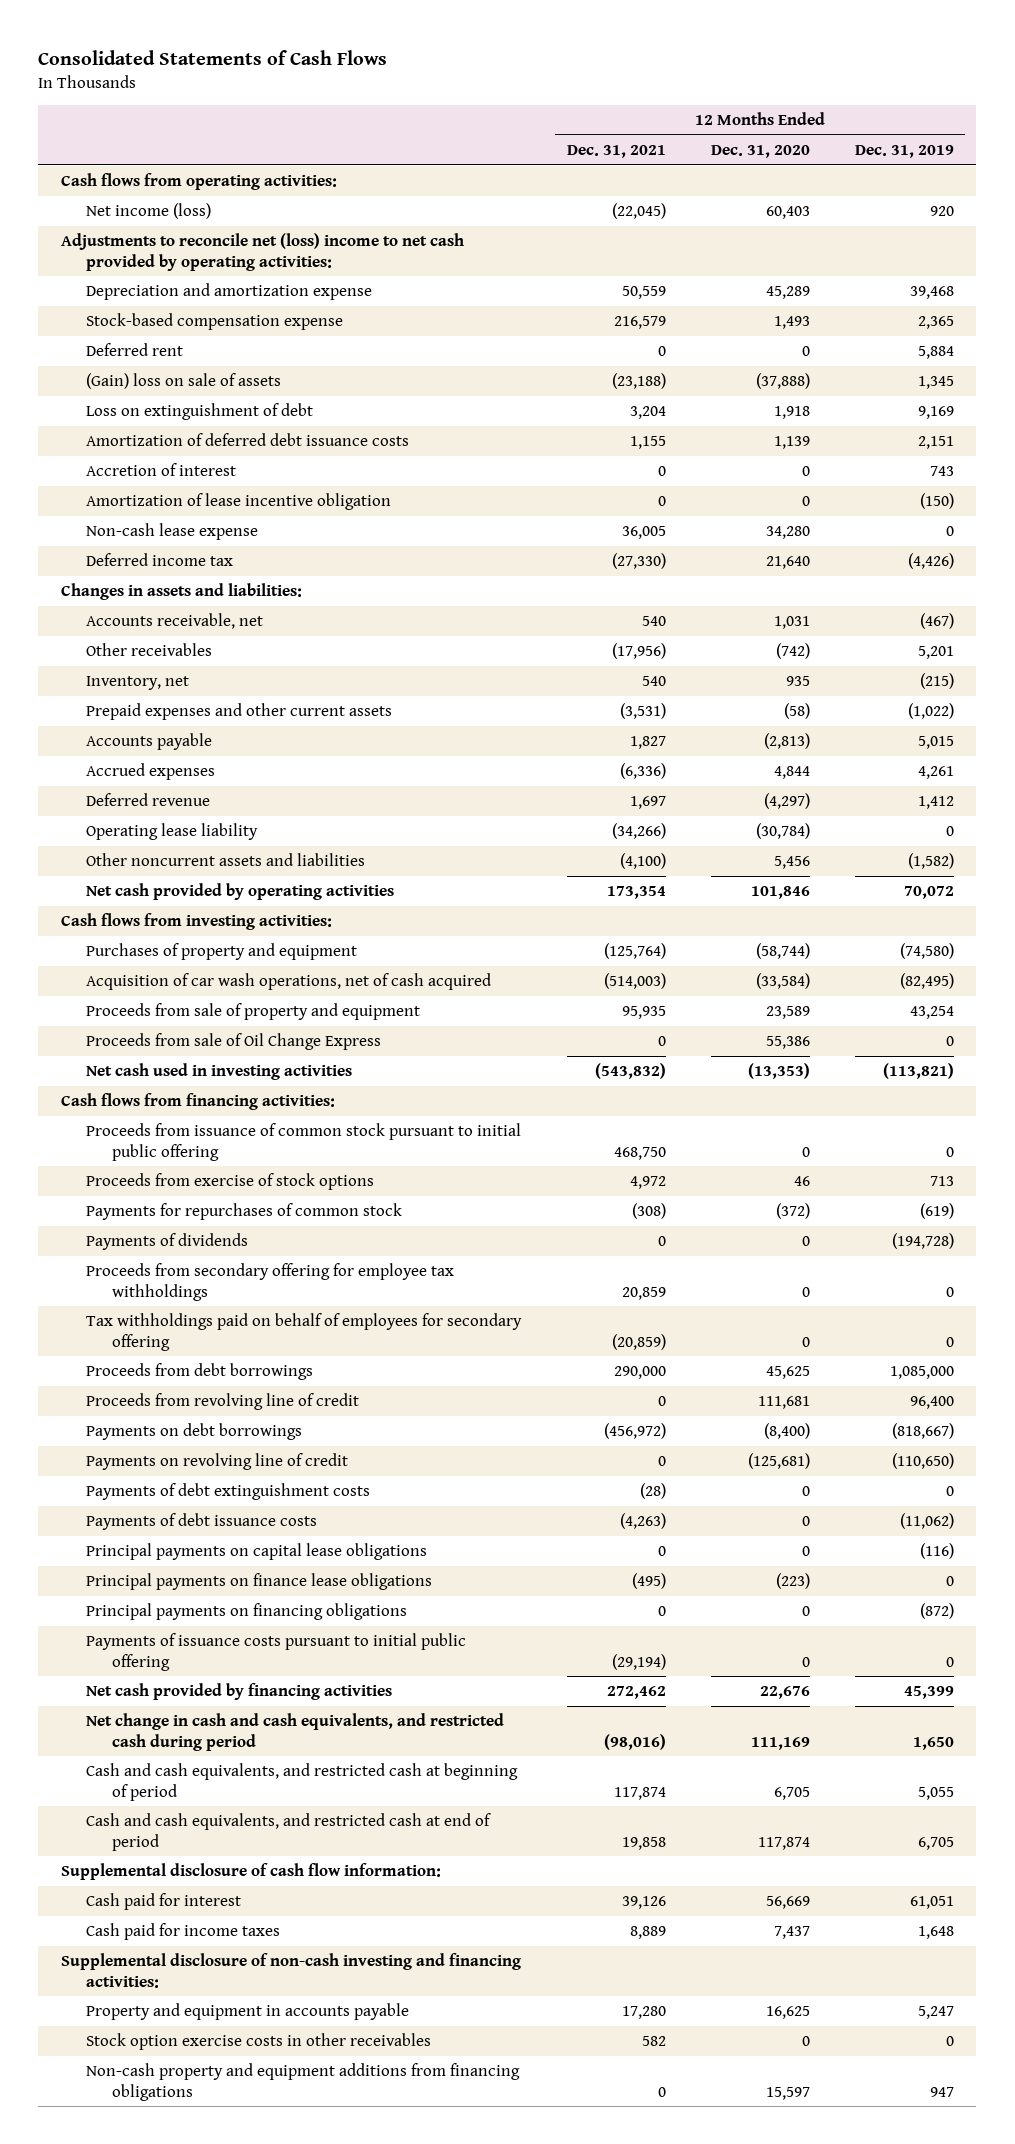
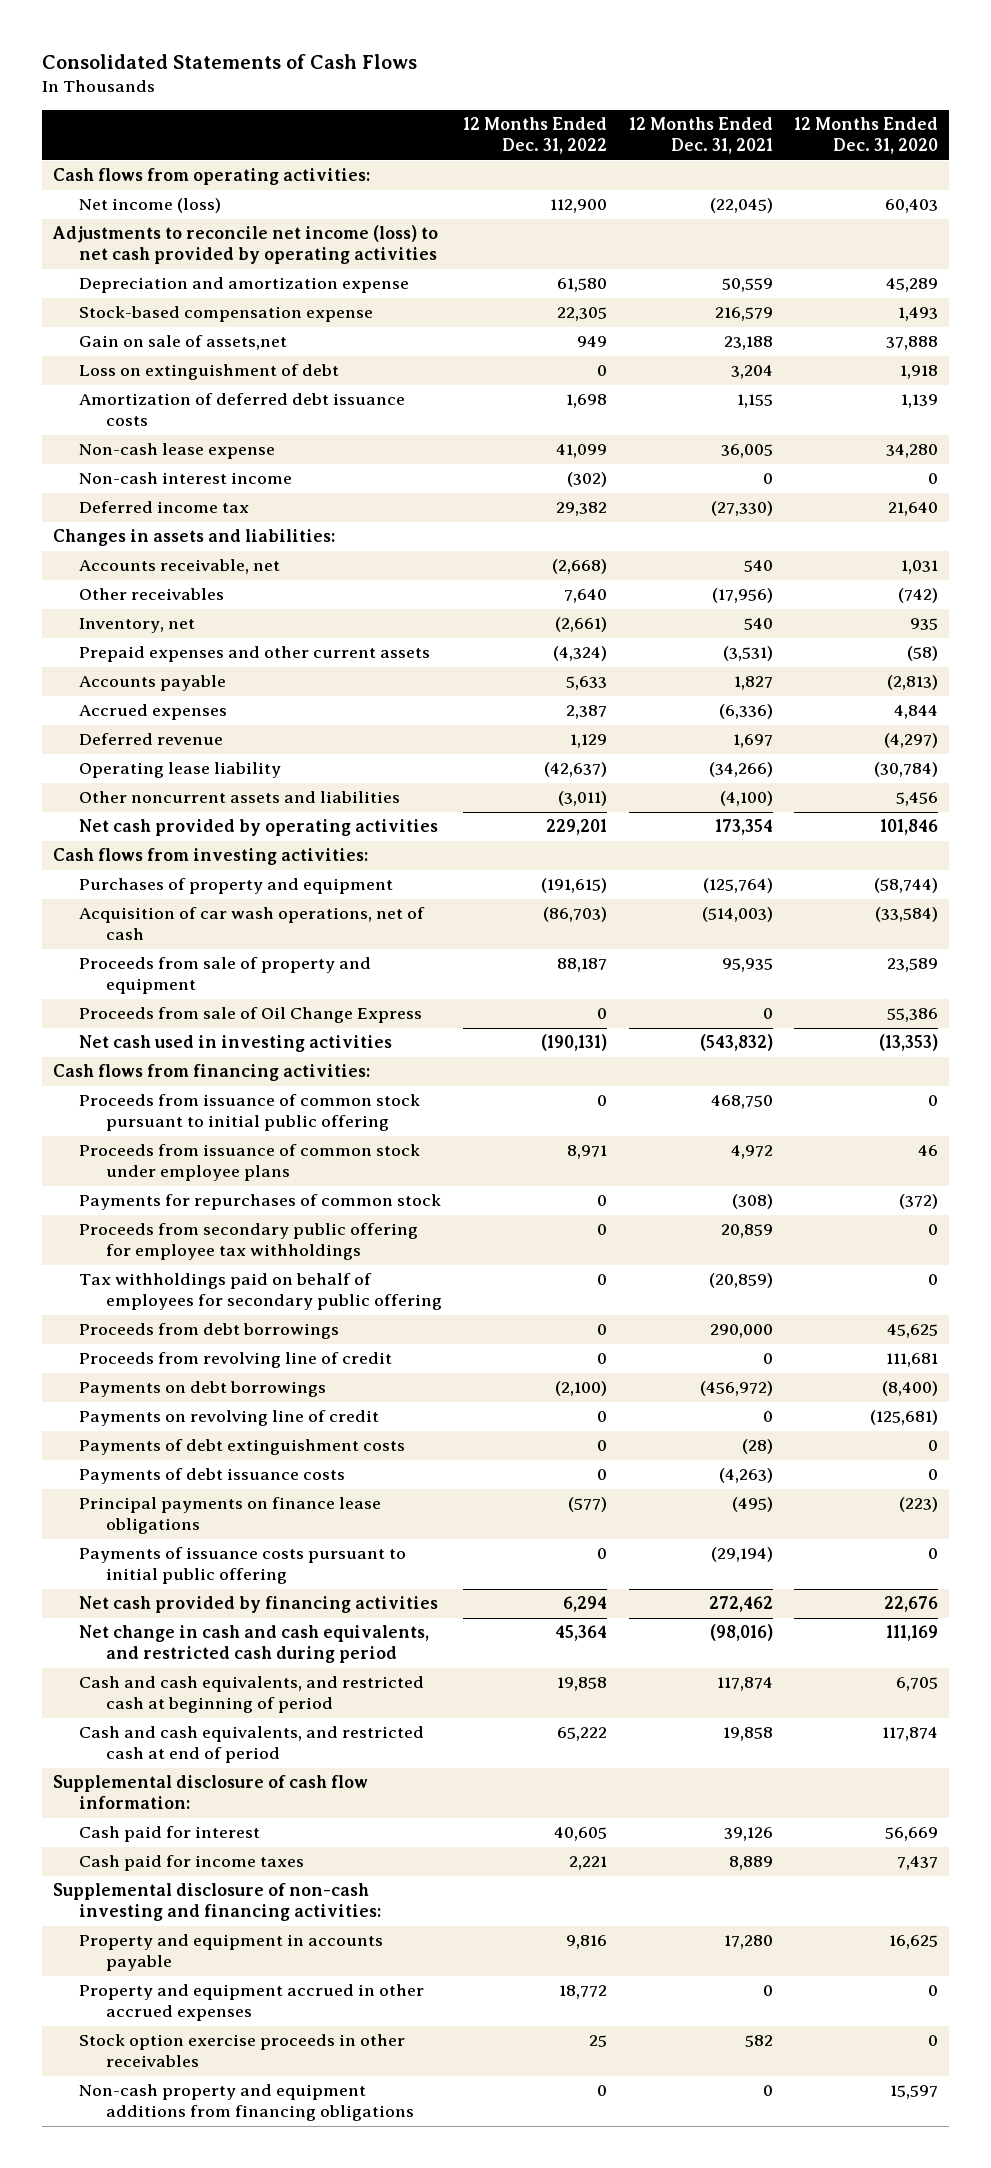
- | 12 Months Ended Dec. 31, 2021 | 12 Months Ended Dec. 31, 2020 | 12 Months Ended Dec. 31, 2019
+ | 12 Months Ended Dec. 31, 2022 | 12 Months Ended Dec. 31, 2021 | 12 Months Ended Dec. 31, 2020
- Adjustments to reconcile net (loss) income to net cash provided by operating activities:
+ Adjustments to reconcile net income (loss) to net cash provided by operating activities
- Deferred rent | 0 | 0 | 5,884
- (Gain) loss on sale of assets | (23,188) | (37,888) | 1,345
+ Gain on sale of assets,net | 949 | 23,188 | 37,888
- Accretion of interest | 0 | 0 | 743
- Amortization of lease incentive obligation | 0 | 0 | (150)
+ Non-cash interest income | (302) | 0 | 0
- Acquisition of car wash operations, net of cash acquired | (514,003) | (33,584) | (82,495)
+ Acquisition of car wash operations, net of cash | (86,703) | (514,003) | (33,584)
- Proceeds from exercise of stock options | 4,972 | 46 | 713
+ Proceeds from issuance of common stock under employee plans | 8,971 | 4,972 | 46
- Payments of dividends | 0 | 0 | (194,728)
- Proceeds from secondary offering for employee tax withholdings | 20,859 | 0 | 0
- Tax withholdings paid on behalf of employees for secondary offering | (20,859) | 0 | 0
+ Proceeds from secondary public offering for employee tax withholdings | 0 | 20,859 | 0
+ Tax withholdings paid on behalf of employees for secondary public offering | 0 | (20,859) | 0
- Principal payments on capital lease obligations | 0 | 0 | (116)
- Principal payments on financing obligations | 0 | 0 | (872)
- Stock option exercise costs in other receivables | 582 | 0 | 0
+ Property and equipment accrued in other accrued expenses | 18,772 | 0 | 0
+ Stock option exercise proceeds in other receivables | 25 | 582 | 0

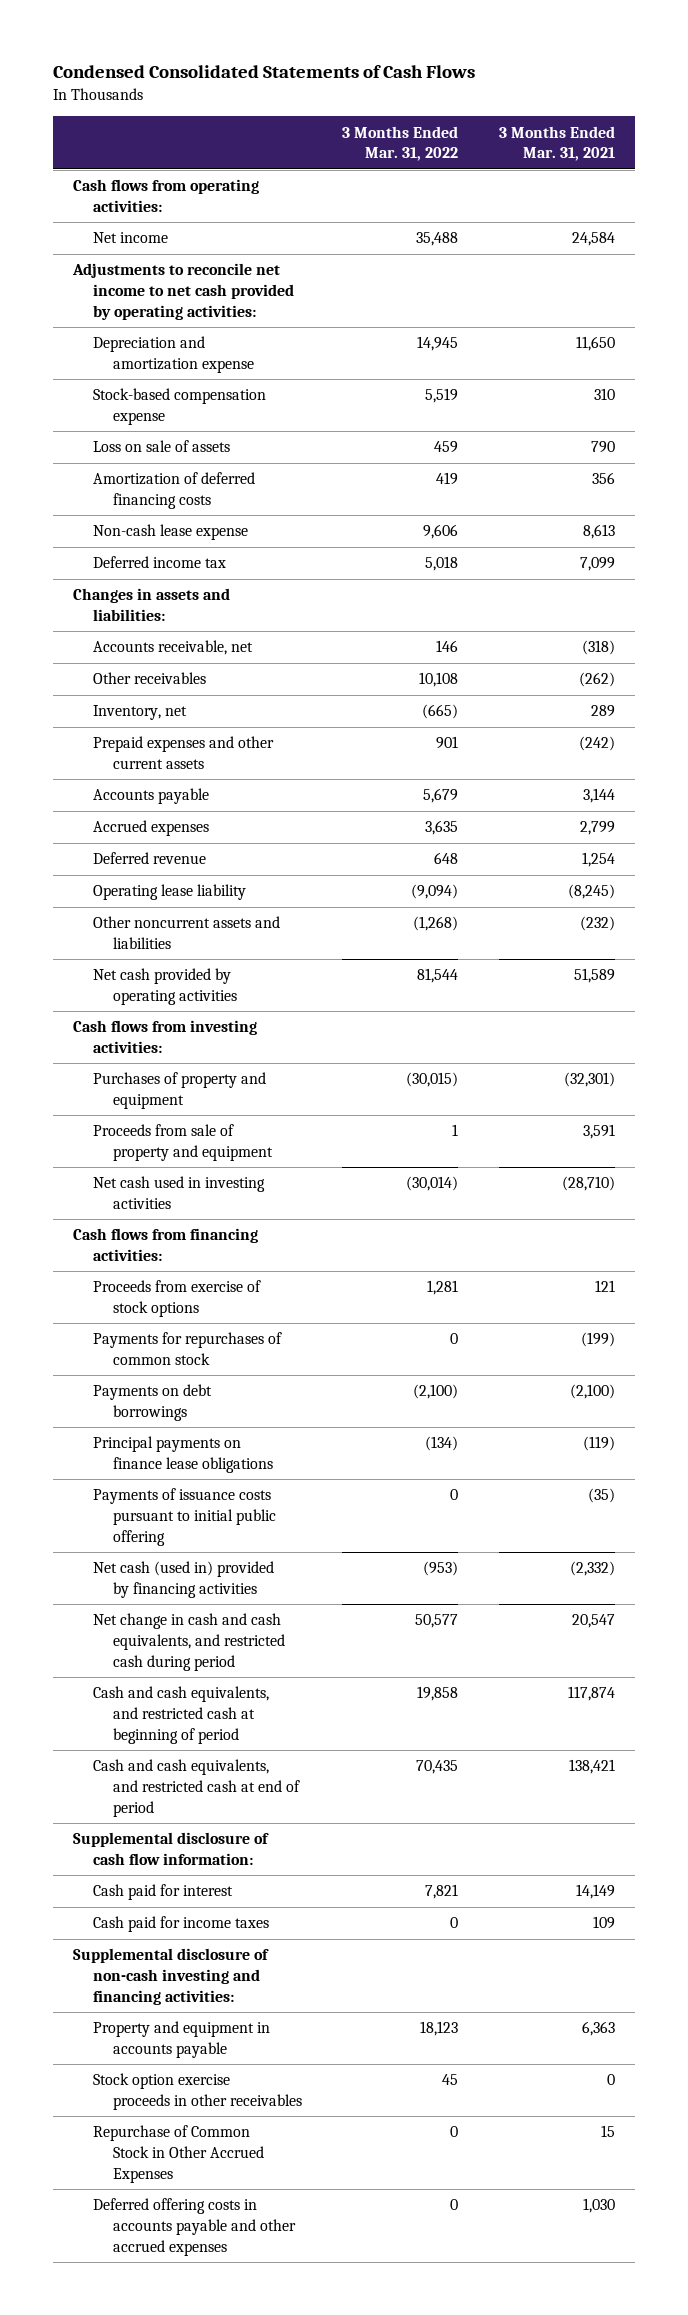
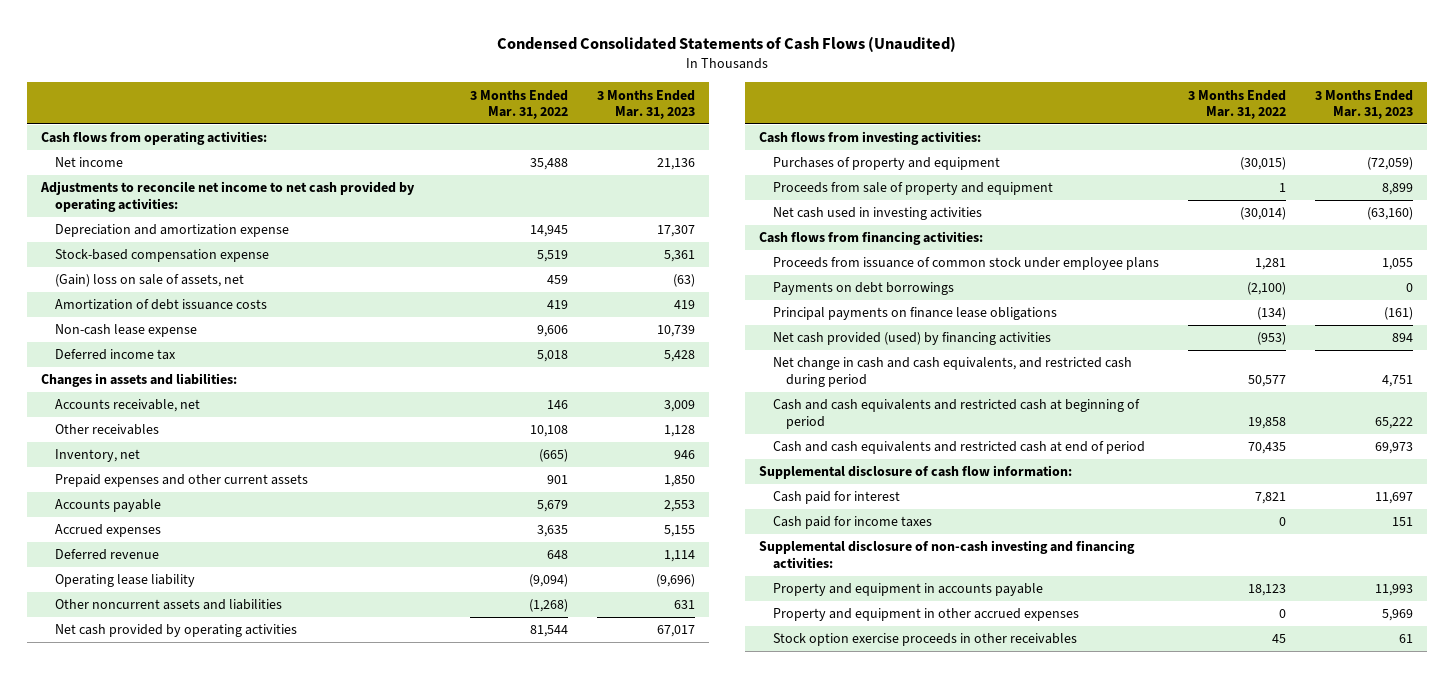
- Condensed Consolidated Statements of Cash Flows
+ Condensed Consolidated Statements of Cash Flows (Unaudited)
- | 3 Months Ended Mar. 31, 2022 | 3 Months Ended Mar. 31, 2021
+ | 3 Months Ended Mar. 31, 2022 | 3 Months Ended Mar. 31, 2023
- Loss on sale of assets | 459 | 790
- Amortization of deferred financing costs | 419 | 356
+ (Gain) loss on sale of assets, net | 459 | (63)
+ Amortization of debt issuance costs | 419 | 419
- Proceeds from exercise of stock options | 1,281 | 121
- Payments for repurchases of common stock | 0 | (199)
+ Proceeds from issuance of common stock under employee plans | 1,281 | 1,055
- Payments of issuance costs pursuant to initial public offering | 0 | (35)
- Net cash (used in) provided by financing activities | (953) | (2,332)
+ Net cash provided (used) by financing activities | (953) | 894
- Cash and cash equivalents, and restricted cash at beginning of period | 19,858 | 117,874
- Cash and cash equivalents, and restricted cash at end of period | 70,435 | 138,421
+ Cash and cash equivalents and restricted cash at beginning of period | 19,858 | 65,222
+ Cash and cash equivalents and restricted cash at end of period | 70,435 | 69,973
+ Property and equipment in other accrued expenses | 0 | 5,969
- Repurchase of Common Stock in Other Accrued Expenses | 0 | 15
- Deferred offering costs in accounts payable and other accrued expenses | 0 | 1,030

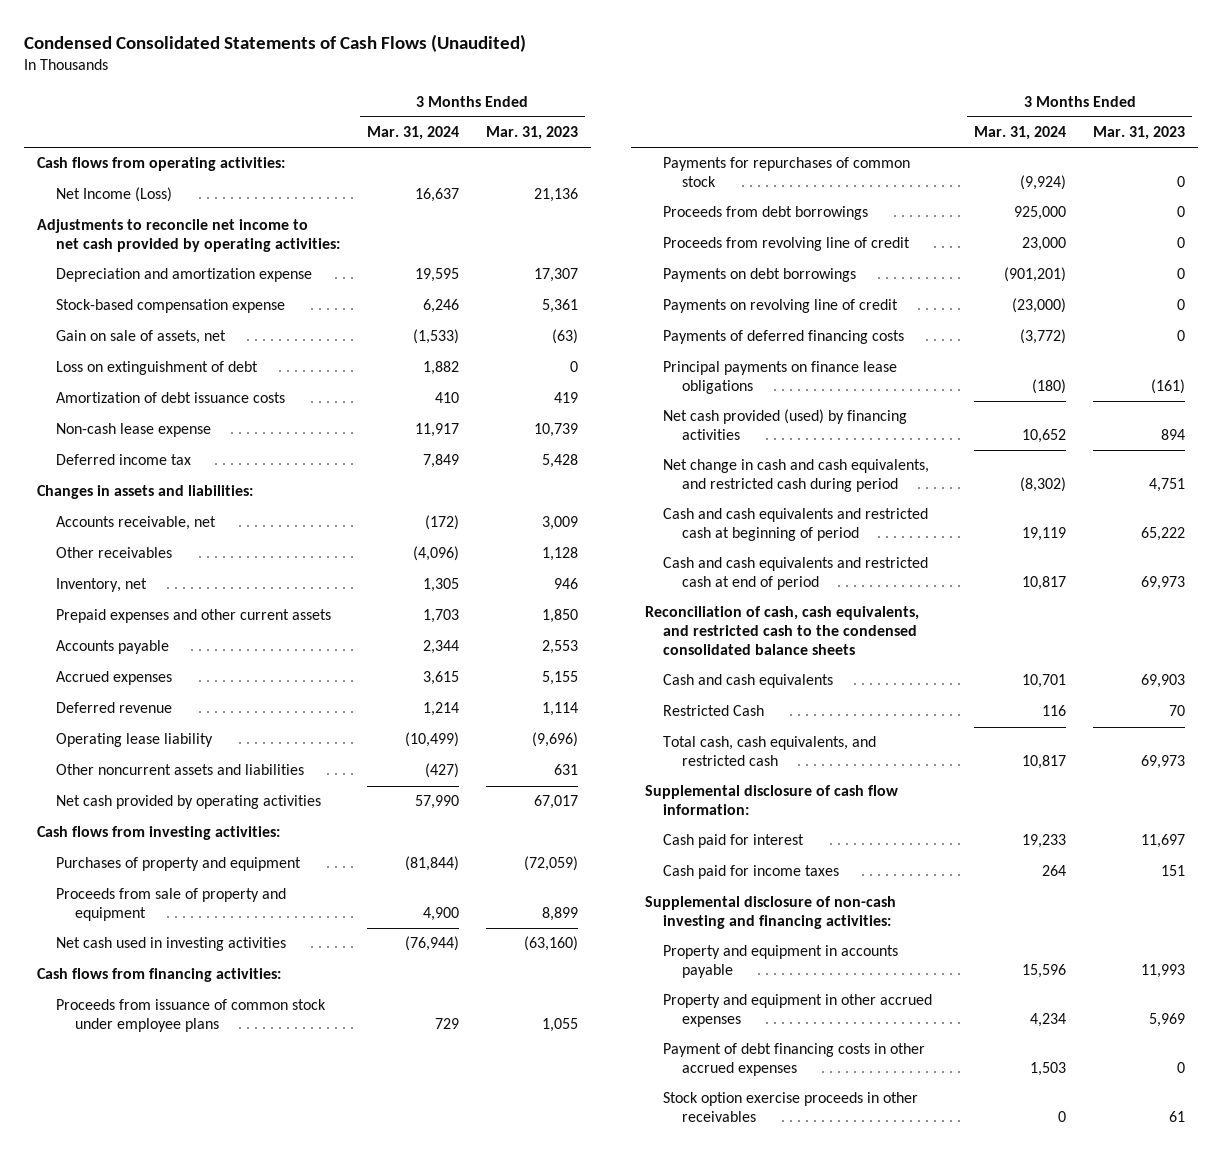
- | 3 Months Ended Mar. 31, 2022 | 3 Months Ended Mar. 31, 2023
+ | 3 Months Ended Mar. 31, 2024 | 3 Months Ended Mar. 31, 2023
- Net income | 35,488 | 21,136
+ Net Income (Loss) | 16,637 | 21,136
- (Gain) loss on sale of assets, net | 459 | (63)
+ Gain on sale of assets, net | (1,533) | (63)
+ Loss on extinguishment of debt | 1,882 | 0
+ Payments for repurchases of common stock | (9,924) | 0
+ Proceeds from debt borrowings | 925,000 | 0
+ Proceeds from revolving line of credit | 23,000 | 0
+ Payments on revolving line of credit | (23,000) | 0
+ Payments of deferred financing costs | (3,772) | 0
+ Reconciliation of cash, cash equivalents, and restricted cash to the condensed consolidated balance sheets
+ Cash and cash equivalents | 10,701 | 69,903
+ Restricted Cash | 116 | 70
+ Total cash, cash equivalents, and restricted cash | 10,817 | 69,973
+ Payment of debt financing costs in other accrued expenses | 1,503 | 0

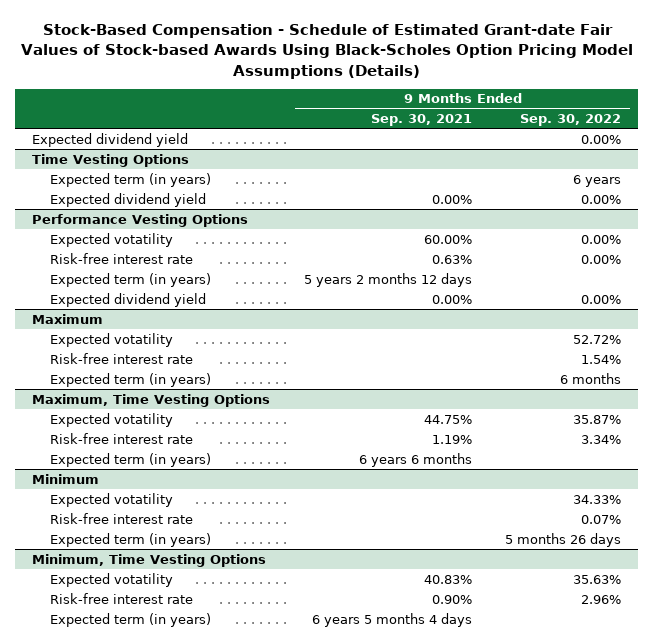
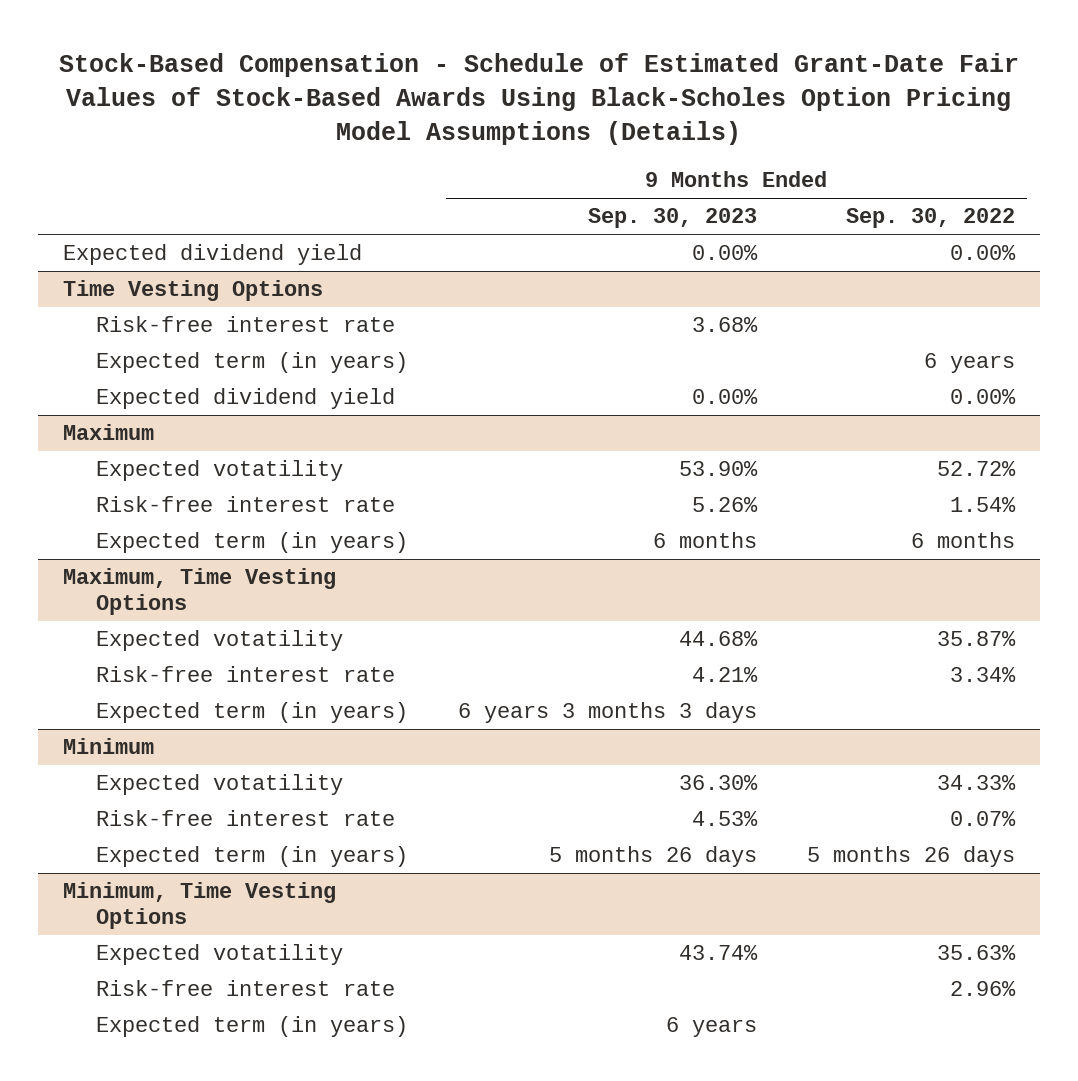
- Stock-Based Compensation - Schedule of Estimated Grant-date Fair Values of Stock-based Awards Using Black-Scholes Option Pricing Model Assumptions (Details)
+ Stock-Based Compensation - Schedule of Estimated Grant-Date Fair Values of Stock-Based Awards Using Black-Scholes Option Pricing Model Assumptions (Details)
- | 9 Months Ended Sep. 30, 2021 | 9 Months Ended Sep. 30, 2022
+ | 9 Months Ended Sep. 30, 2023 | 9 Months Ended Sep. 30, 2022
@ Time Vesting Options
+ Risk-free interest rate | 3.68% |
- Performance Vesting Options
- Expected votatility | 60.00% | 0.00%
- Risk-free interest rate | 0.63% | 0.00%
- Expected term (in years) | 5 years 2 months 12 days |
- Expected dividend yield | 0.00% | 0.00%

